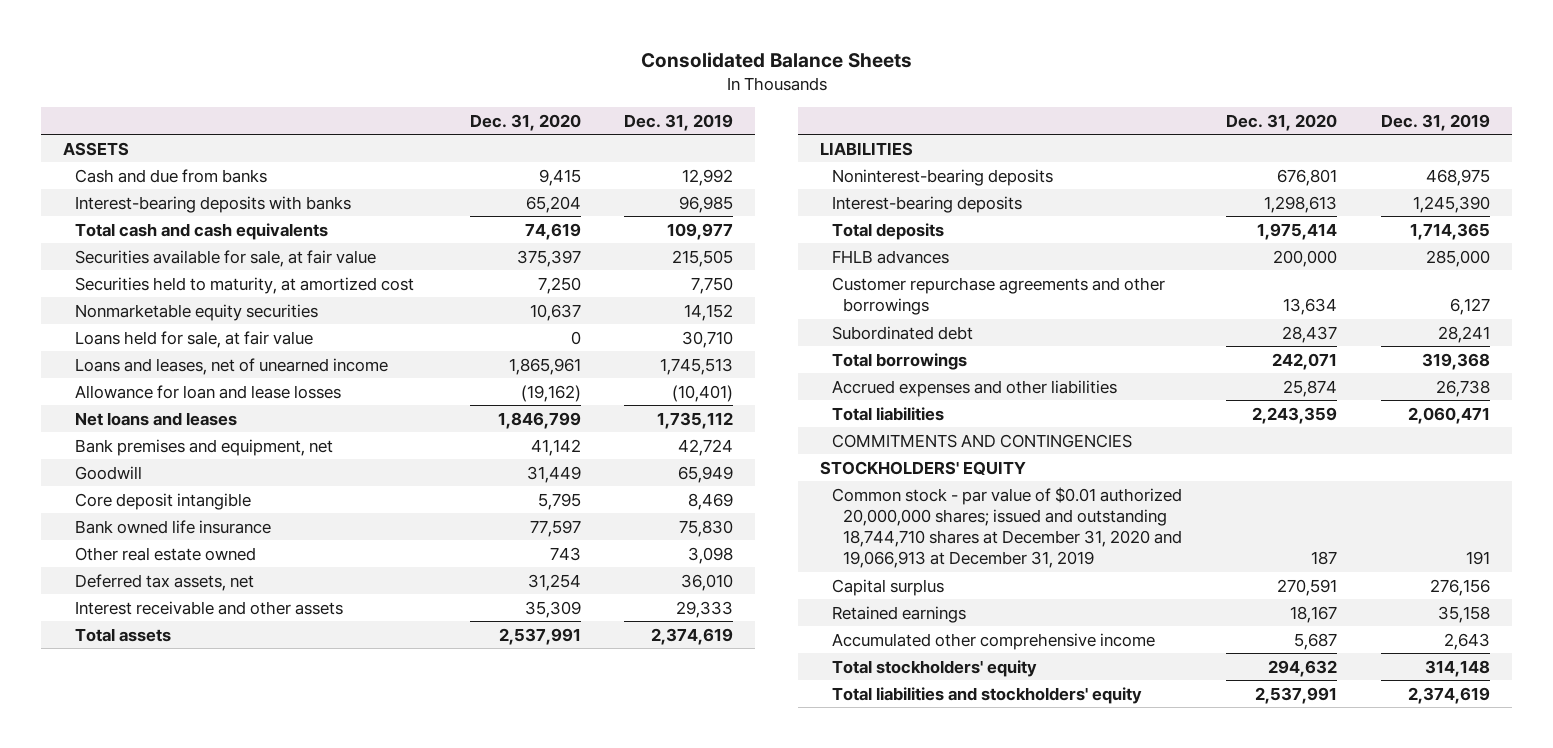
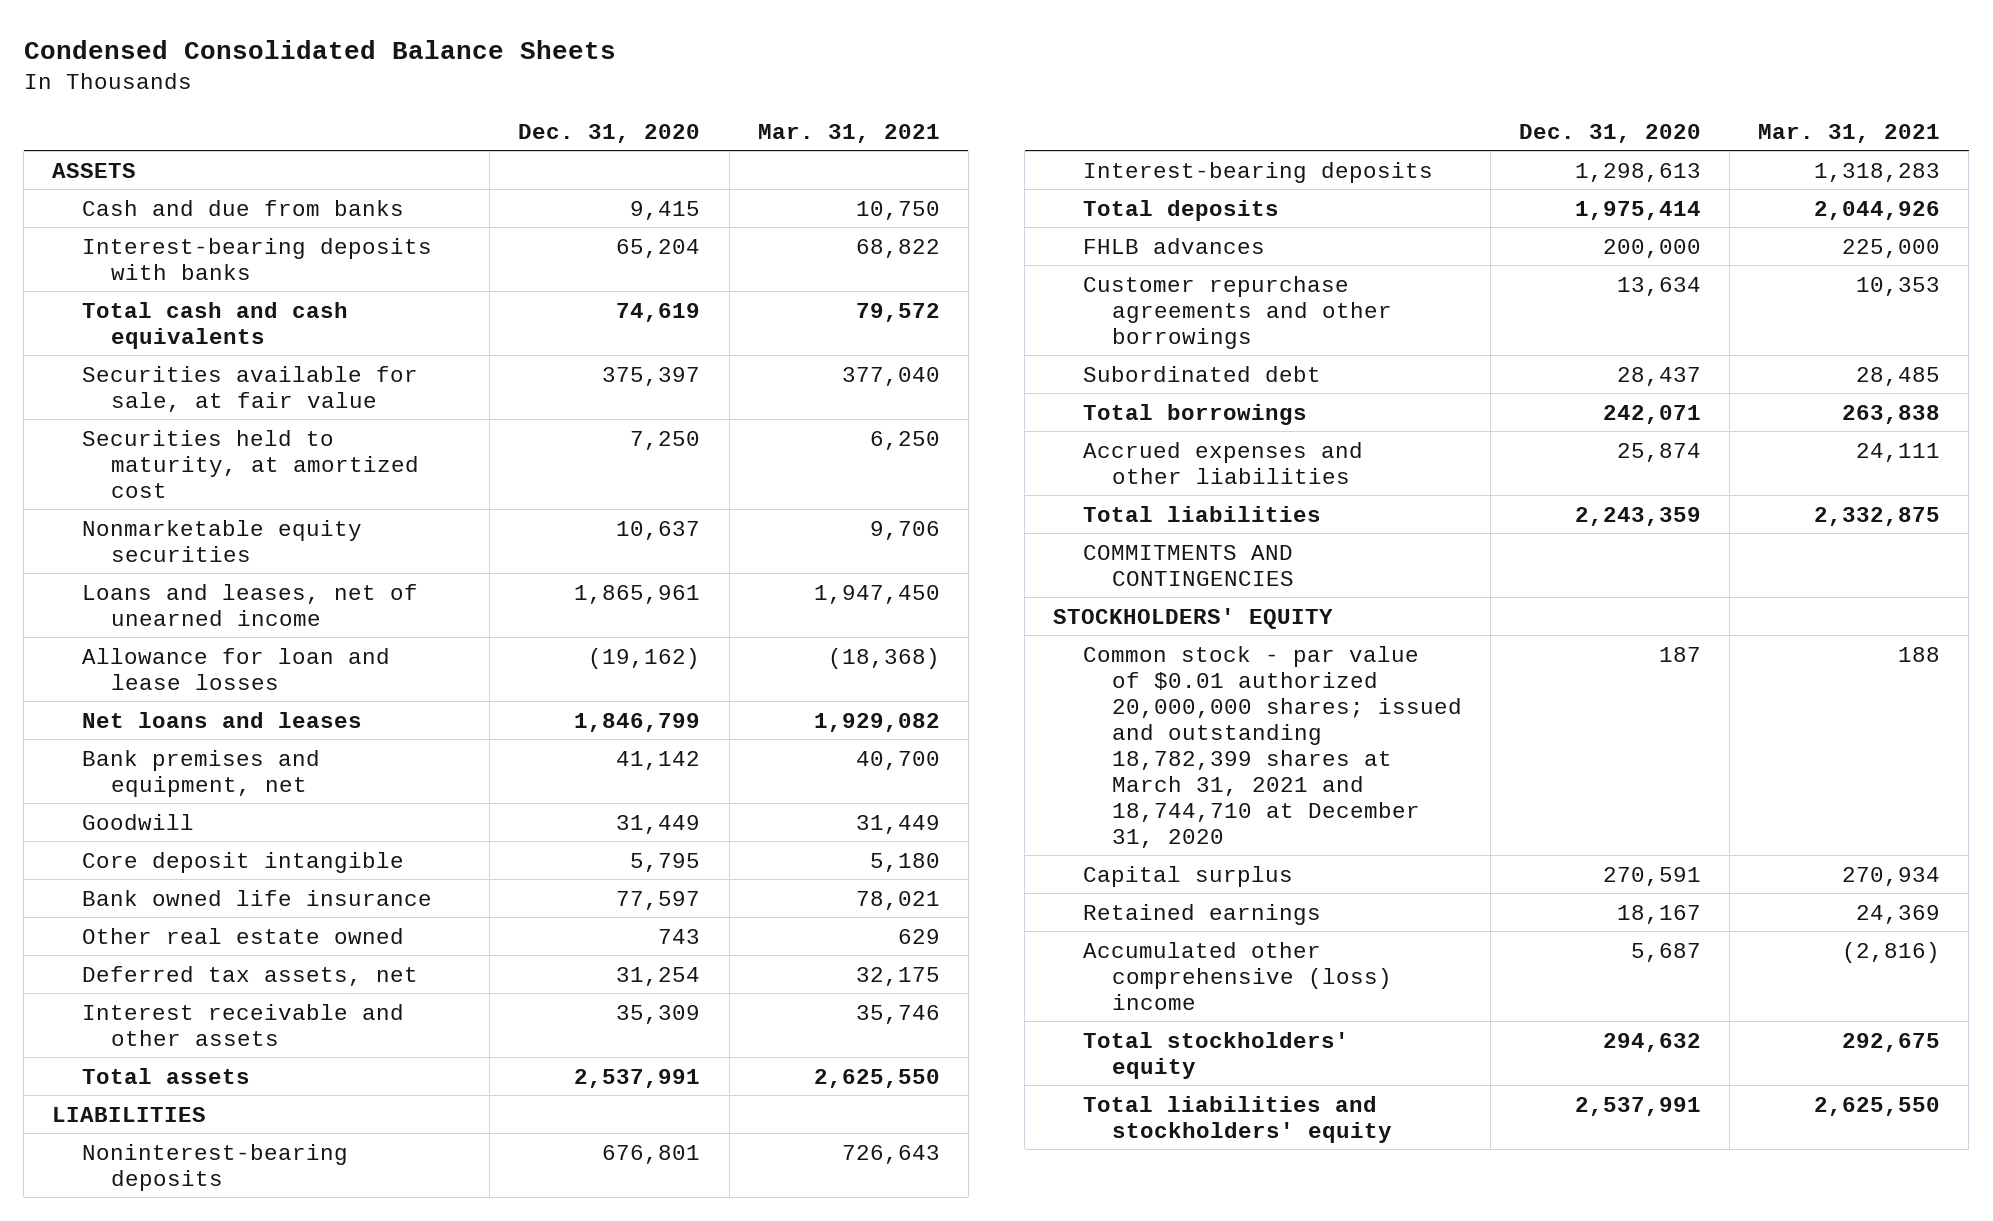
- Consolidated Balance Sheets
+ Condensed Consolidated Balance Sheets
- | Dec. 31, 2020 | Dec. 31, 2019
+ | Dec. 31, 2020 | Mar. 31, 2021
- Loans held for sale, at fair value | 0 | 30,710
- Common stock - par value of $0.01 authorized 20,000,000 shares; issued and outstanding 18,744,710 shares at December 31, 2020 and 19,066,913 at December 31, 2019 | 187 | 191
+ Common stock - par value of $0.01 authorized 20,000,000 shares; issued and outstanding 18,782,399 shares at March 31, 2021 and 18,744,710 at December 31, 2020 | 187 | 188
- Accumulated other comprehensive income | 5,687 | 2,643
+ Accumulated other comprehensive (loss) income | 5,687 | (2,816)

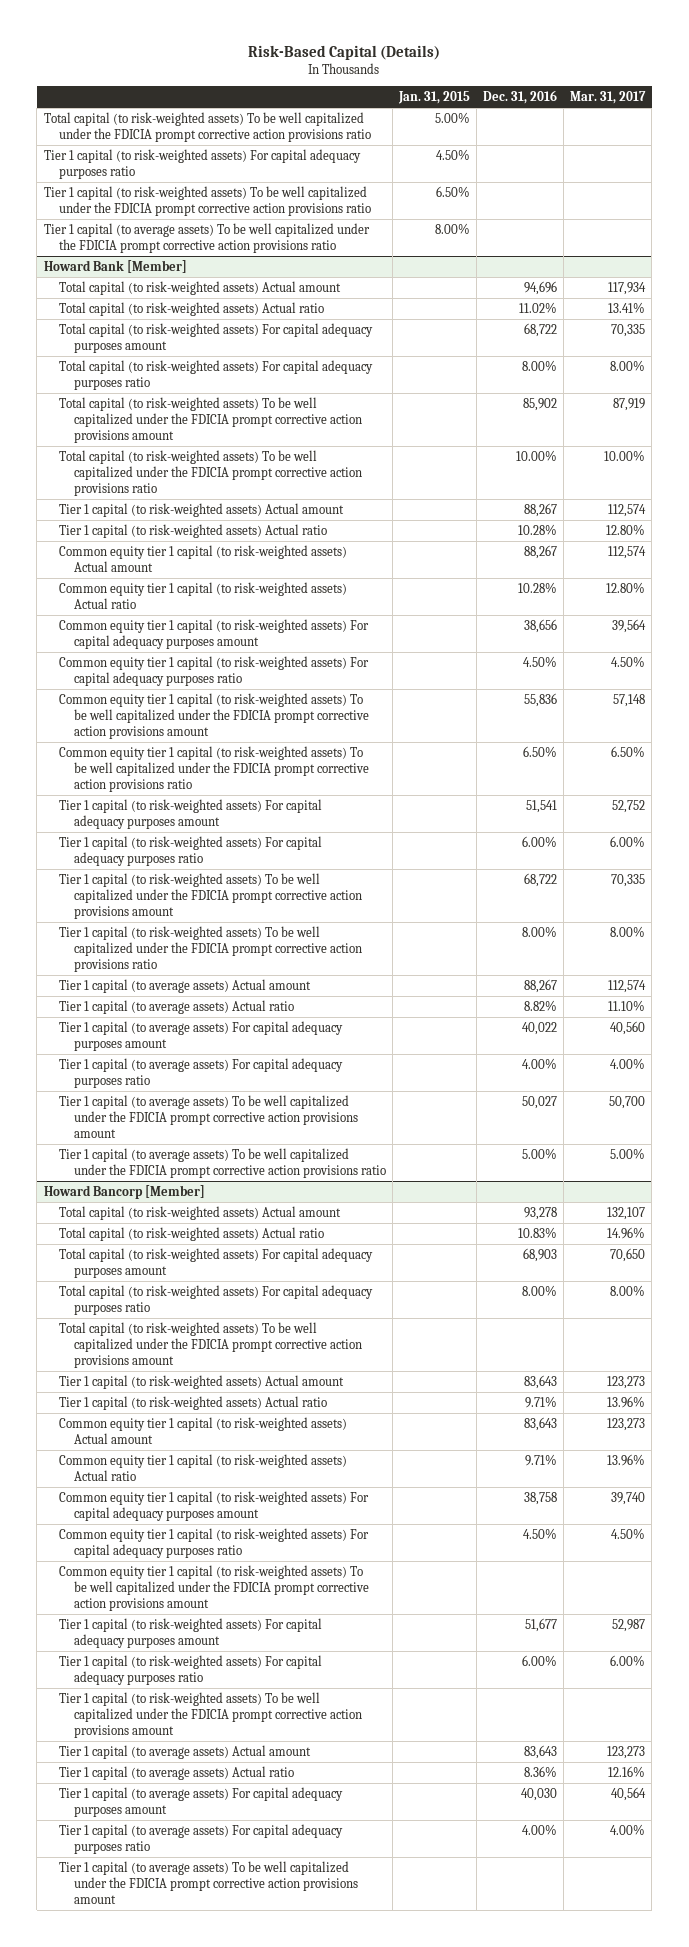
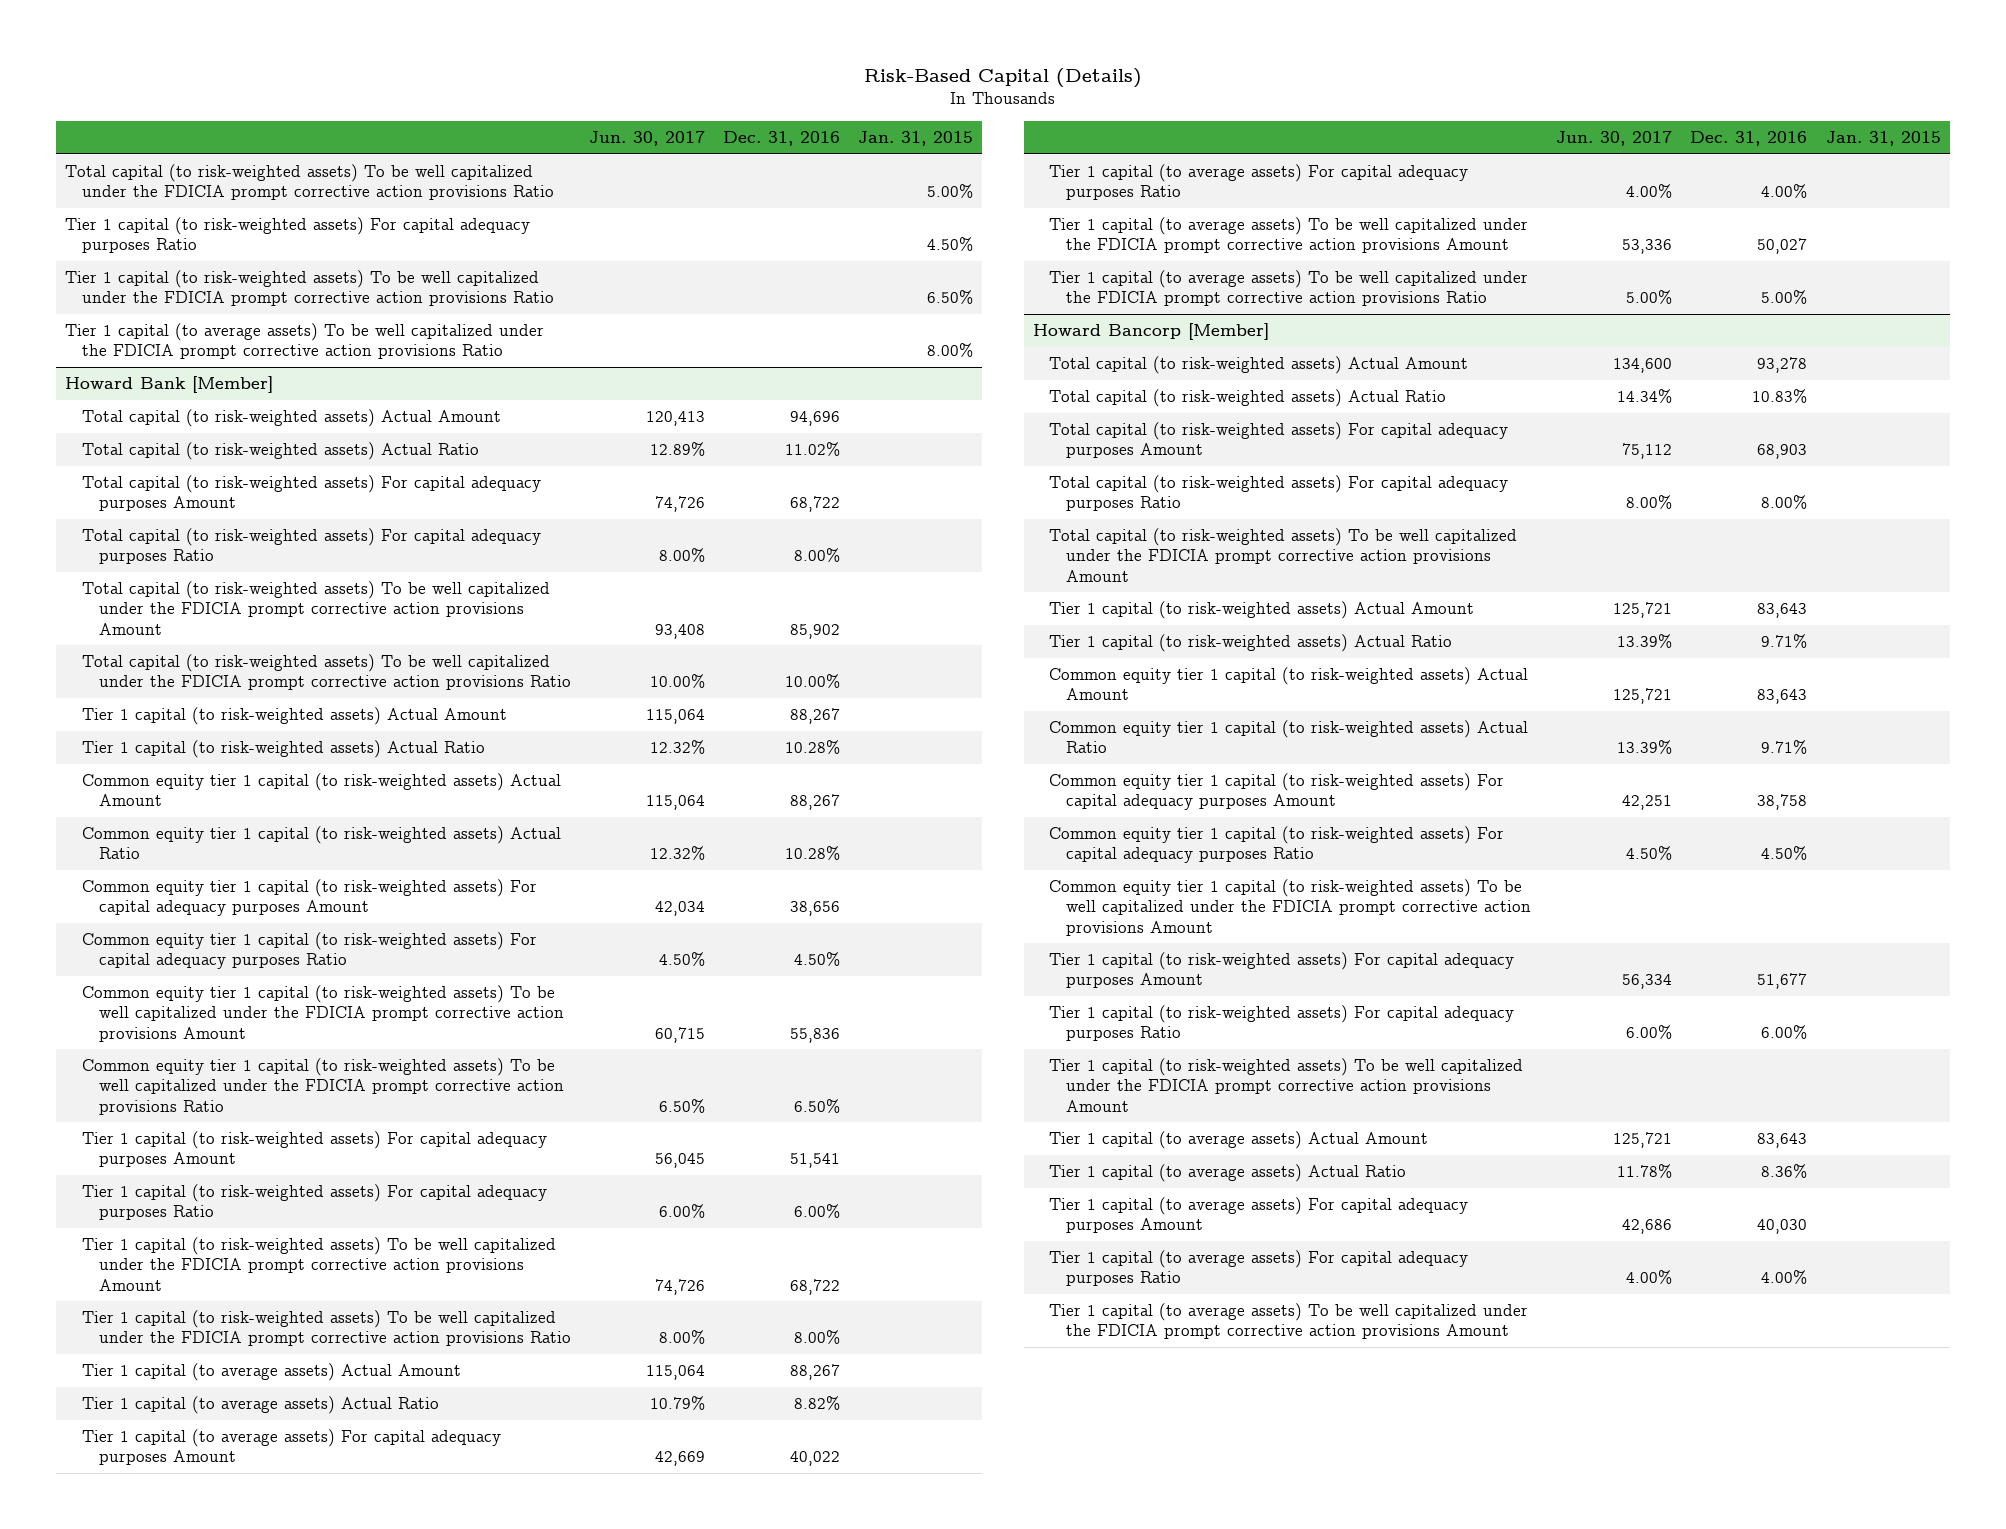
- | Jan. 31, 2015 | Dec. 31, 2016 | Mar. 31, 2017
+ | Jun. 30, 2017 | Dec. 31, 2016 | Jan. 31, 2015
- Total capital (to risk-weighted assets) To be well capitalized under the FDICIA prompt corrective action provisions ratio | 5.00% | |
- Tier 1 capital (to risk-weighted assets) For capital adequacy purposes ratio | 4.50% | |
- Tier 1 capital (to risk-weighted assets) To be well capitalized under the FDICIA prompt corrective action provisions ratio | 6.50% | |
- Tier 1 capital (to average assets) To be well capitalized under the FDICIA prompt corrective action provisions ratio | 8.00% | |
+ Total capital (to risk-weighted assets) To be well capitalized under the FDICIA prompt corrective action provisions Ratio | | | 5.00%
+ Tier 1 capital (to risk-weighted assets) For capital adequacy purposes Ratio | | | 4.50%
+ Tier 1 capital (to risk-weighted assets) To be well capitalized under the FDICIA prompt corrective action provisions Ratio | | | 6.50%
+ Tier 1 capital (to average assets) To be well capitalized under the FDICIA prompt corrective action provisions Ratio | | | 8.00%
@ Howard Bank [Member]
- Total capital (to risk-weighted assets) Actual amount | | 94,696 | 117,934
- Total capital (to risk-weighted assets) Actual ratio | | 11.02% | 13.41%
- Total capital (to risk-weighted assets) For capital adequacy purposes amount | | 68,722 | 70,335
- Total capital (to risk-weighted assets) For capital adequacy purposes ratio | | 8.00% | 8.00%
- Total capital (to risk-weighted assets) To be well capitalized under the FDICIA prompt corrective action provisions amount | | 85,902 | 87,919
- Total capital (to risk-weighted assets) To be well capitalized under the FDICIA prompt corrective action provisions ratio | | 10.00% | 10.00%
- Tier 1 capital (to risk-weighted assets) Actual amount | | 88,267 | 112,574
- Tier 1 capital (to risk-weighted assets) Actual ratio | | 10.28% | 12.80%
- Common equity tier 1 capital (to risk-weighted assets) Actual amount | | 88,267 | 112,574
- Common equity tier 1 capital (to risk-weighted assets) Actual ratio | | 10.28% | 12.80%
- Common equity tier 1 capital (to risk-weighted assets) For capital adequacy purposes amount | | 38,656 | 39,564
- Common equity tier 1 capital (to risk-weighted assets) For capital adequacy purposes ratio | | 4.50% | 4.50%
- Common equity tier 1 capital (to risk-weighted assets) To be well capitalized under the FDICIA prompt corrective action provisions amount | | 55,836 | 57,148
- Common equity tier 1 capital (to risk-weighted assets) To be well capitalized under the FDICIA prompt corrective action provisions ratio | | 6.50% | 6.50%
- Tier 1 capital (to risk-weighted assets) For capital adequacy purposes amount | | 51,541 | 52,752
- Tier 1 capital (to risk-weighted assets) For capital adequacy purposes ratio | | 6.00% | 6.00%
- Tier 1 capital (to risk-weighted assets) To be well capitalized under the FDICIA prompt corrective action provisions amount | | 68,722 | 70,335
- Tier 1 capital (to risk-weighted assets) To be well capitalized under the FDICIA prompt corrective action provisions ratio | | 8.00% | 8.00%
- Tier 1 capital (to average assets) Actual amount | | 88,267 | 112,574
- Tier 1 capital (to average assets) Actual ratio | | 8.82% | 11.10%
- Tier 1 capital (to average assets) For capital adequacy purposes amount | | 40,022 | 40,560
- Tier 1 capital (to average assets) For capital adequacy purposes ratio | | 4.00% | 4.00%
- Tier 1 capital (to average assets) To be well capitalized under the FDICIA prompt corrective action provisions amount | | 50,027 | 50,700
- Tier 1 capital (to average assets) To be well capitalized under the FDICIA prompt corrective action provisions ratio | | 5.00% | 5.00%
+ Total capital (to risk-weighted assets) Actual Amount | 120,413 | 94,696 |
+ Total capital (to risk-weighted assets) Actual Ratio | 12.89% | 11.02% |
+ Total capital (to risk-weighted assets) For capital adequacy purposes Amount | 74,726 | 68,722 |
+ Total capital (to risk-weighted assets) For capital adequacy purposes Ratio | 8.00% | 8.00% |
+ Total capital (to risk-weighted assets) To be well capitalized under the FDICIA prompt corrective action provisions Amount | 93,408 | 85,902 |
+ Total capital (to risk-weighted assets) To be well capitalized under the FDICIA prompt corrective action provisions Ratio | 10.00% | 10.00% |
+ Tier 1 capital (to risk-weighted assets) Actual Amount | 115,064 | 88,267 |
+ Tier 1 capital (to risk-weighted assets) Actual Ratio | 12.32% | 10.28% |
+ Common equity tier 1 capital (to risk-weighted assets) Actual Amount | 115,064 | 88,267 |
+ Common equity tier 1 capital (to risk-weighted assets) Actual Ratio | 12.32% | 10.28% |
+ Common equity tier 1 capital (to risk-weighted assets) For capital adequacy purposes Amount | 42,034 | 38,656 |
+ Common equity tier 1 capital (to risk-weighted assets) For capital adequacy purposes Ratio | 4.50% | 4.50% |
+ Common equity tier 1 capital (to risk-weighted assets) To be well capitalized under the FDICIA prompt corrective action provisions Amount | 60,715 | 55,836 |
+ Common equity tier 1 capital (to risk-weighted assets) To be well capitalized under the FDICIA prompt corrective action provisions Ratio | 6.50% | 6.50% |
+ Tier 1 capital (to risk-weighted assets) For capital adequacy purposes Amount | 56,045 | 51,541 |
+ Tier 1 capital (to risk-weighted assets) For capital adequacy purposes Ratio | 6.00% | 6.00% |
+ Tier 1 capital (to risk-weighted assets) To be well capitalized under the FDICIA prompt corrective action provisions Amount | 74,726 | 68,722 |
+ Tier 1 capital (to risk-weighted assets) To be well capitalized under the FDICIA prompt corrective action provisions Ratio | 8.00% | 8.00% |
+ Tier 1 capital (to average assets) Actual Amount | 115,064 | 88,267 |
+ Tier 1 capital (to average assets) Actual Ratio | 10.79% | 8.82% |
+ Tier 1 capital (to average assets) For capital adequacy purposes Amount | 42,669 | 40,022 |
+ Tier 1 capital (to average assets) For capital adequacy purposes Ratio | 4.00% | 4.00% |
+ Tier 1 capital (to average assets) To be well capitalized under the FDICIA prompt corrective action provisions Amount | 53,336 | 50,027 |
+ Tier 1 capital (to average assets) To be well capitalized under the FDICIA prompt corrective action provisions Ratio | 5.00% | 5.00% |
@ Howard Bancorp [Member]
- Total capital (to risk-weighted assets) Actual amount | | 93,278 | 132,107
- Total capital (to risk-weighted assets) Actual ratio | | 10.83% | 14.96%
- Total capital (to risk-weighted assets) For capital adequacy purposes amount | | 68,903 | 70,650
- Total capital (to risk-weighted assets) For capital adequacy purposes ratio | | 8.00% | 8.00%
- Total capital (to risk-weighted assets) To be well capitalized under the FDICIA prompt corrective action provisions amount
- Tier 1 capital (to risk-weighted assets) Actual amount | | 83,643 | 123,273
- Tier 1 capital (to risk-weighted assets) Actual ratio | | 9.71% | 13.96%
- Common equity tier 1 capital (to risk-weighted assets) Actual amount | | 83,643 | 123,273
- Common equity tier 1 capital (to risk-weighted assets) Actual ratio | | 9.71% | 13.96%
- Common equity tier 1 capital (to risk-weighted assets) For capital adequacy purposes amount | | 38,758 | 39,740
- Common equity tier 1 capital (to risk-weighted assets) For capital adequacy purposes ratio | | 4.50% | 4.50%
- Common equity tier 1 capital (to risk-weighted assets) To be well capitalized under the FDICIA prompt corrective action provisions amount
- Tier 1 capital (to risk-weighted assets) For capital adequacy purposes amount | | 51,677 | 52,987
- Tier 1 capital (to risk-weighted assets) For capital adequacy purposes ratio | | 6.00% | 6.00%
- Tier 1 capital (to risk-weighted assets) To be well capitalized under the FDICIA prompt corrective action provisions amount
- Tier 1 capital (to average assets) Actual amount | | 83,643 | 123,273
- Tier 1 capital (to average assets) Actual ratio | | 8.36% | 12.16%
- Tier 1 capital (to average assets) For capital adequacy purposes amount | | 40,030 | 40,564
- Tier 1 capital (to average assets) For capital adequacy purposes ratio | | 4.00% | 4.00%
- Tier 1 capital (to average assets) To be well capitalized under the FDICIA prompt corrective action provisions amount
+ Total capital (to risk-weighted assets) Actual Amount | 134,600 | 93,278 |
+ Total capital (to risk-weighted assets) Actual Ratio | 14.34% | 10.83% |
+ Total capital (to risk-weighted assets) For capital adequacy purposes Amount | 75,112 | 68,903 |
+ Total capital (to risk-weighted assets) For capital adequacy purposes Ratio | 8.00% | 8.00% |
+ Total capital (to risk-weighted assets) To be well capitalized under the FDICIA prompt corrective action provisions Amount
+ Tier 1 capital (to risk-weighted assets) Actual Amount | 125,721 | 83,643 |
+ Tier 1 capital (to risk-weighted assets) Actual Ratio | 13.39% | 9.71% |
+ Common equity tier 1 capital (to risk-weighted assets) Actual Amount | 125,721 | 83,643 |
+ Common equity tier 1 capital (to risk-weighted assets) Actual Ratio | 13.39% | 9.71% |
+ Common equity tier 1 capital (to risk-weighted assets) For capital adequacy purposes Amount | 42,251 | 38,758 |
+ Common equity tier 1 capital (to risk-weighted assets) For capital adequacy purposes Ratio | 4.50% | 4.50% |
+ Common equity tier 1 capital (to risk-weighted assets) To be well capitalized under the FDICIA prompt corrective action provisions Amount
+ Tier 1 capital (to risk-weighted assets) For capital adequacy purposes Amount | 56,334 | 51,677 |
+ Tier 1 capital (to risk-weighted assets) For capital adequacy purposes Ratio | 6.00% | 6.00% |
+ Tier 1 capital (to risk-weighted assets) To be well capitalized under the FDICIA prompt corrective action provisions Amount
+ Tier 1 capital (to average assets) Actual Amount | 125,721 | 83,643 |
+ Tier 1 capital (to average assets) Actual Ratio | 11.78% | 8.36% |
+ Tier 1 capital (to average assets) For capital adequacy purposes Amount | 42,686 | 40,030 |
+ Tier 1 capital (to average assets) For capital adequacy purposes Ratio | 4.00% | 4.00% |
+ Tier 1 capital (to average assets) To be well capitalized under the FDICIA prompt corrective action provisions Amount

